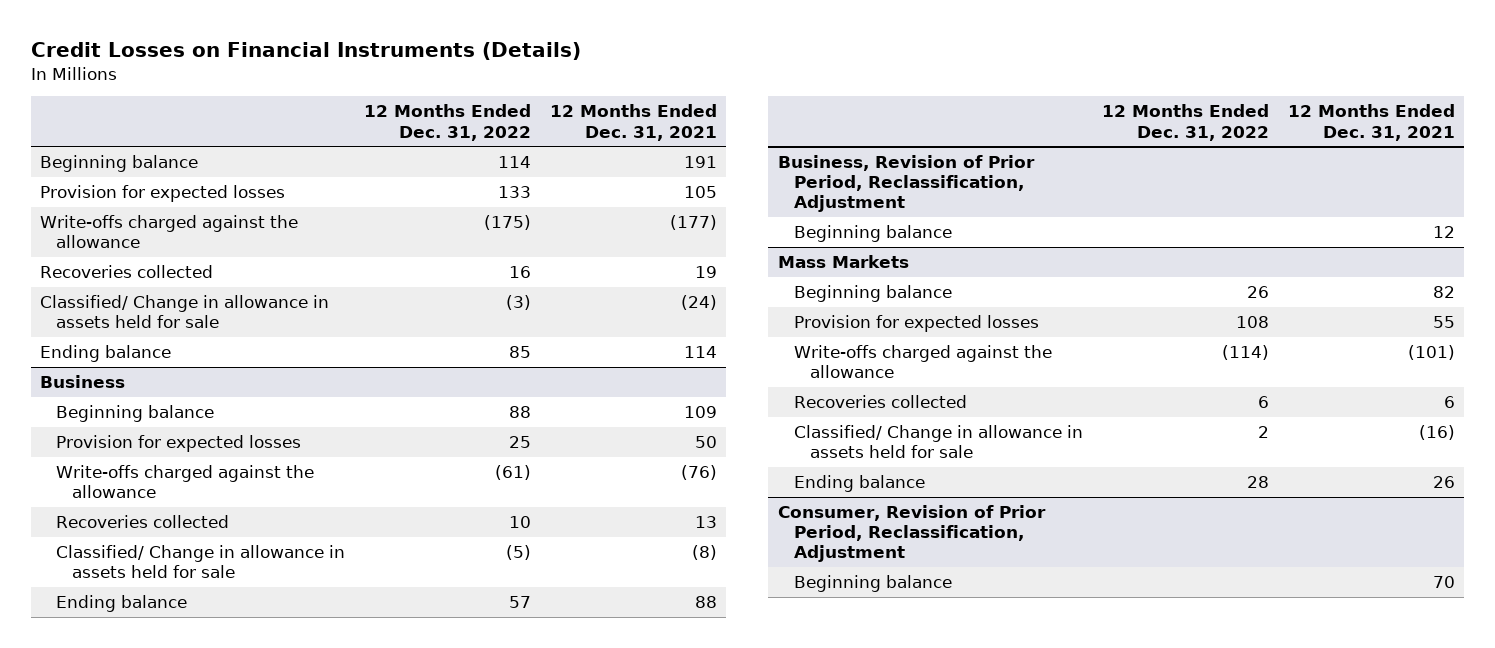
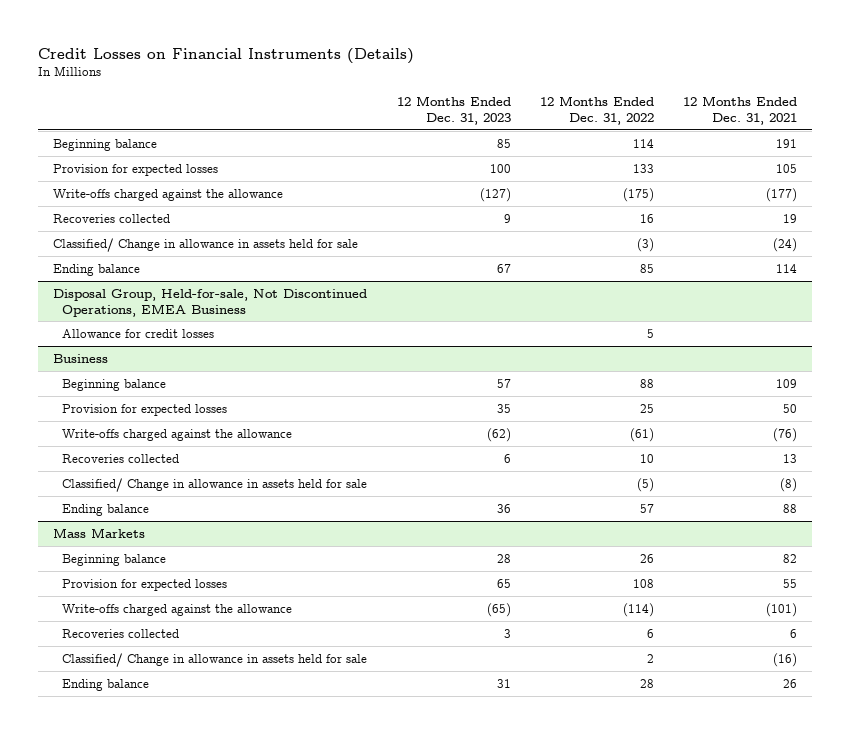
- | 12 Months Ended Dec. 31, 2022 | 12 Months Ended Dec. 31, 2021
+ | 12 Months Ended Dec. 31, 2023 | 12 Months Ended Dec. 31, 2022 | 12 Months Ended Dec. 31, 2021
+ Disposal Group, Held-for-sale, Not Discontinued Operations, EMEA Business
+ Allowance for credit losses | | 5 |
- Business, Revision of Prior Period, Reclassification, Adjustment
- Beginning balance | | 12
- Consumer, Revision of Prior Period, Reclassification, Adjustment
- Beginning balance | | 70

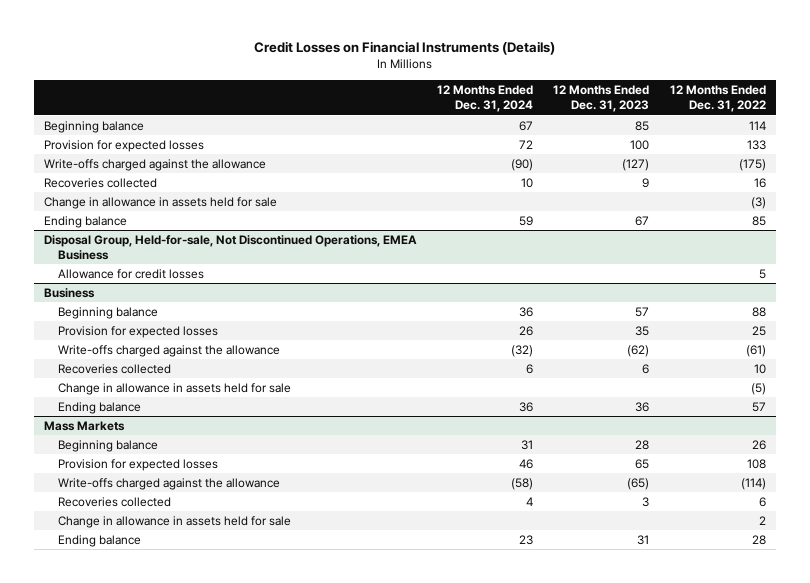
- | 12 Months Ended Dec. 31, 2023 | 12 Months Ended Dec. 31, 2022 | 12 Months Ended Dec. 31, 2021
+ | 12 Months Ended Dec. 31, 2024 | 12 Months Ended Dec. 31, 2023 | 12 Months Ended Dec. 31, 2022
- Classified/ Change in allowance in assets held for sale | | (3) | (24)
+ Change in allowance in assets held for sale | | | (3)
@ Business
- Classified/ Change in allowance in assets held for sale | | (5) | (8)
+ Change in allowance in assets held for sale | | | (5)
@ Mass Markets
- Classified/ Change in allowance in assets held for sale | | 2 | (16)
+ Change in allowance in assets held for sale | | | 2

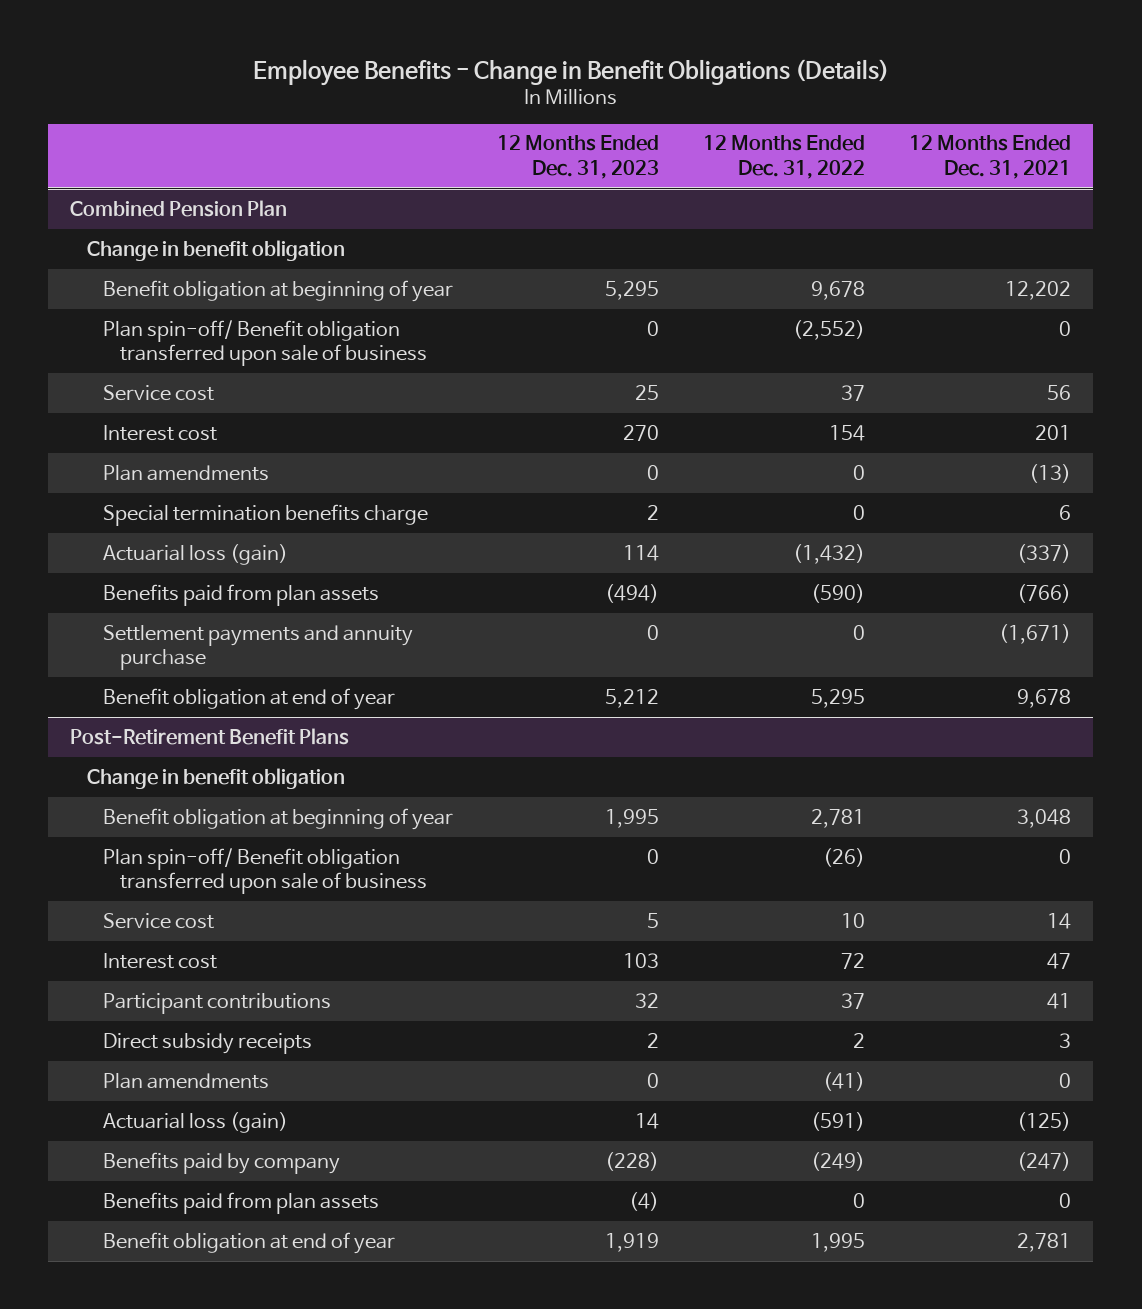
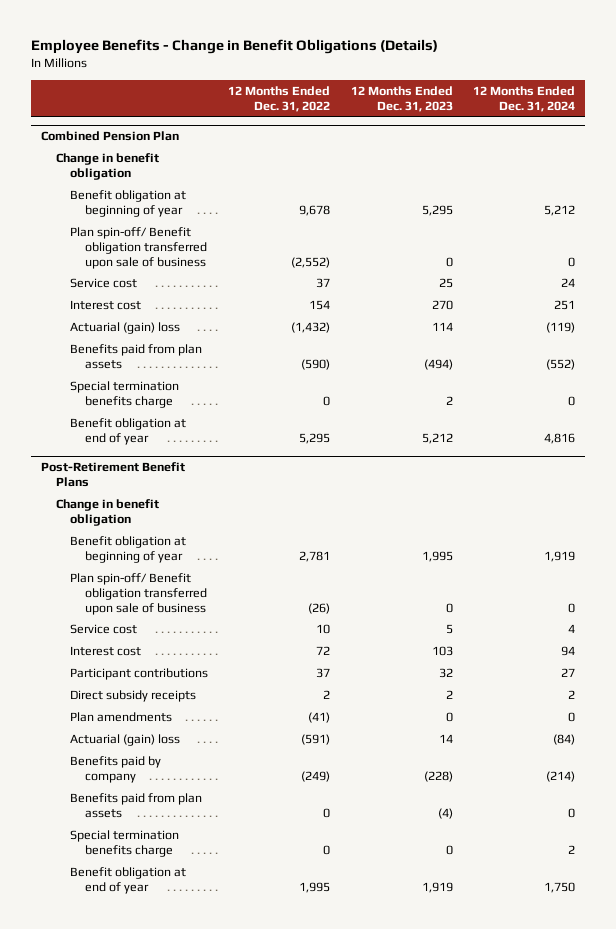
- | 12 Months Ended Dec. 31, 2023 | 12 Months Ended Dec. 31, 2022 | 12 Months Ended Dec. 31, 2021
+ | 12 Months Ended Dec. 31, 2022 | 12 Months Ended Dec. 31, 2023 | 12 Months Ended Dec. 31, 2024
@ Combined Pension Plan
- Plan amendments | 0 | 0 | (13)
- Actuarial loss (gain) | 114 | (1,432) | (337)
+ Actuarial (gain) loss | (1,432) | 114 | (119)
- Settlement payments and annuity purchase | 0 | 0 | (1,671)
moved down: Special termination benefits charge | 0 | 2 | 0
@ Post-Retirement Benefit Plans
- Actuarial loss (gain) | 14 | (591) | (125)
+ Actuarial (gain) loss | (591) | 14 | (84)
+ Special termination benefits charge | 0 | 0 | 2

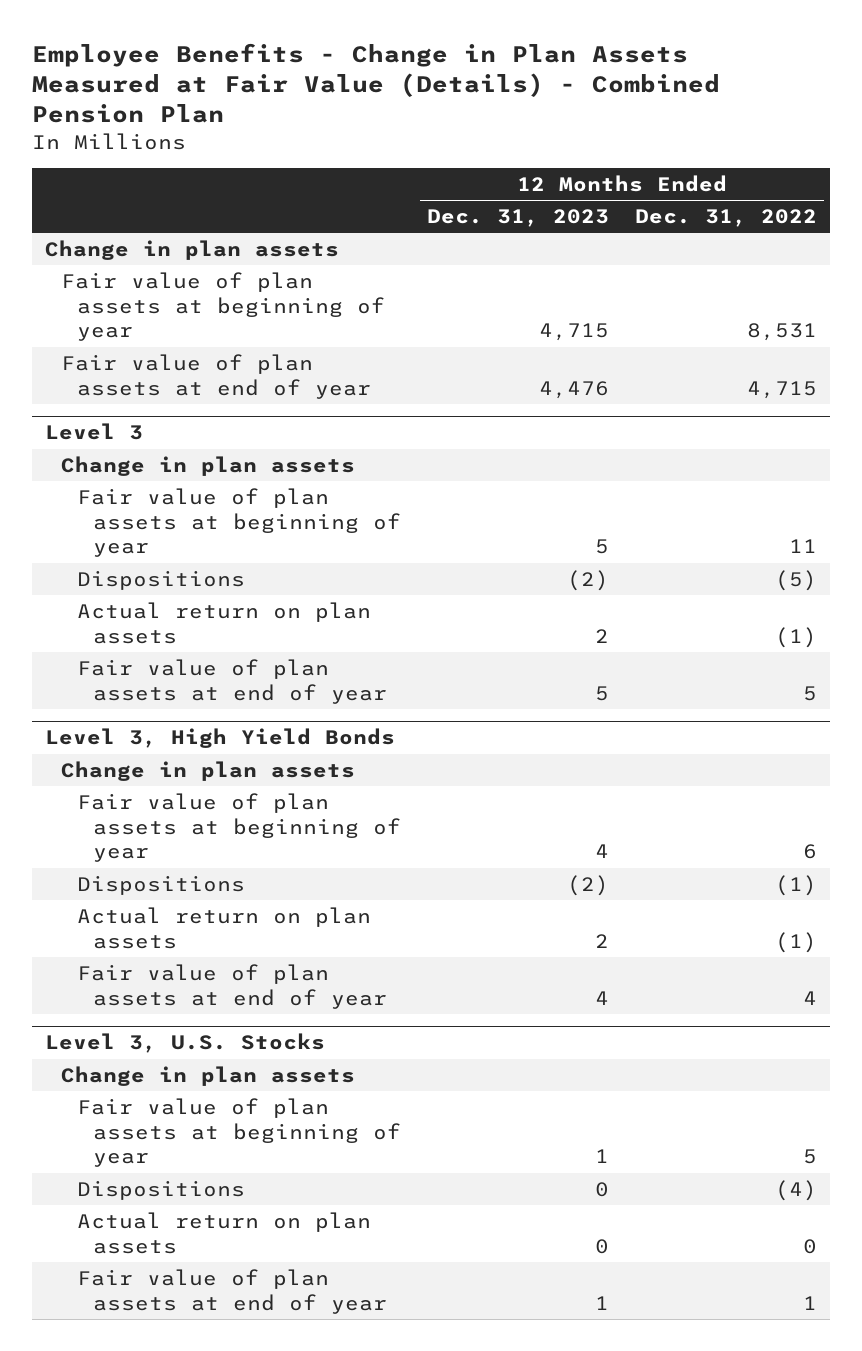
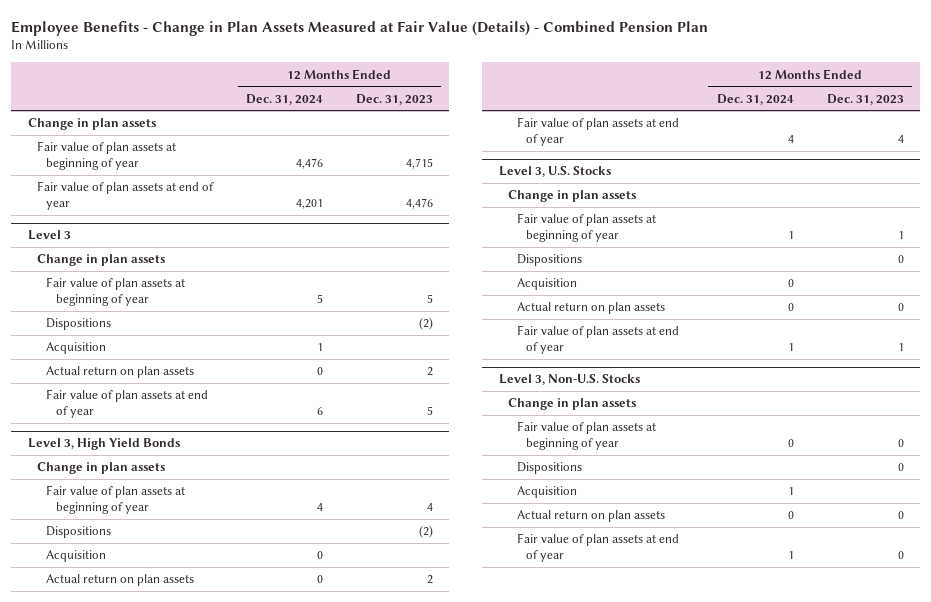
- | 12 Months Ended Dec. 31, 2023 | 12 Months Ended Dec. 31, 2022
+ | 12 Months Ended Dec. 31, 2024 | 12 Months Ended Dec. 31, 2023
@ Level 3
+ Acquisition | 1 |
@ Level 3, High Yield Bonds
+ Acquisition | 0 |
@ Level 3, U.S. Stocks
+ Acquisition | 0 |
+ Level 3, Non-U.S. Stocks
+ Change in plan assets
+ Fair value of plan assets at beginning of year | 0 | 0
+ Dispositions | | 0
+ Acquisition | 1 |
+ Actual return on plan assets | 0 | 0
+ Fair value of plan assets at end of year | 1 | 0

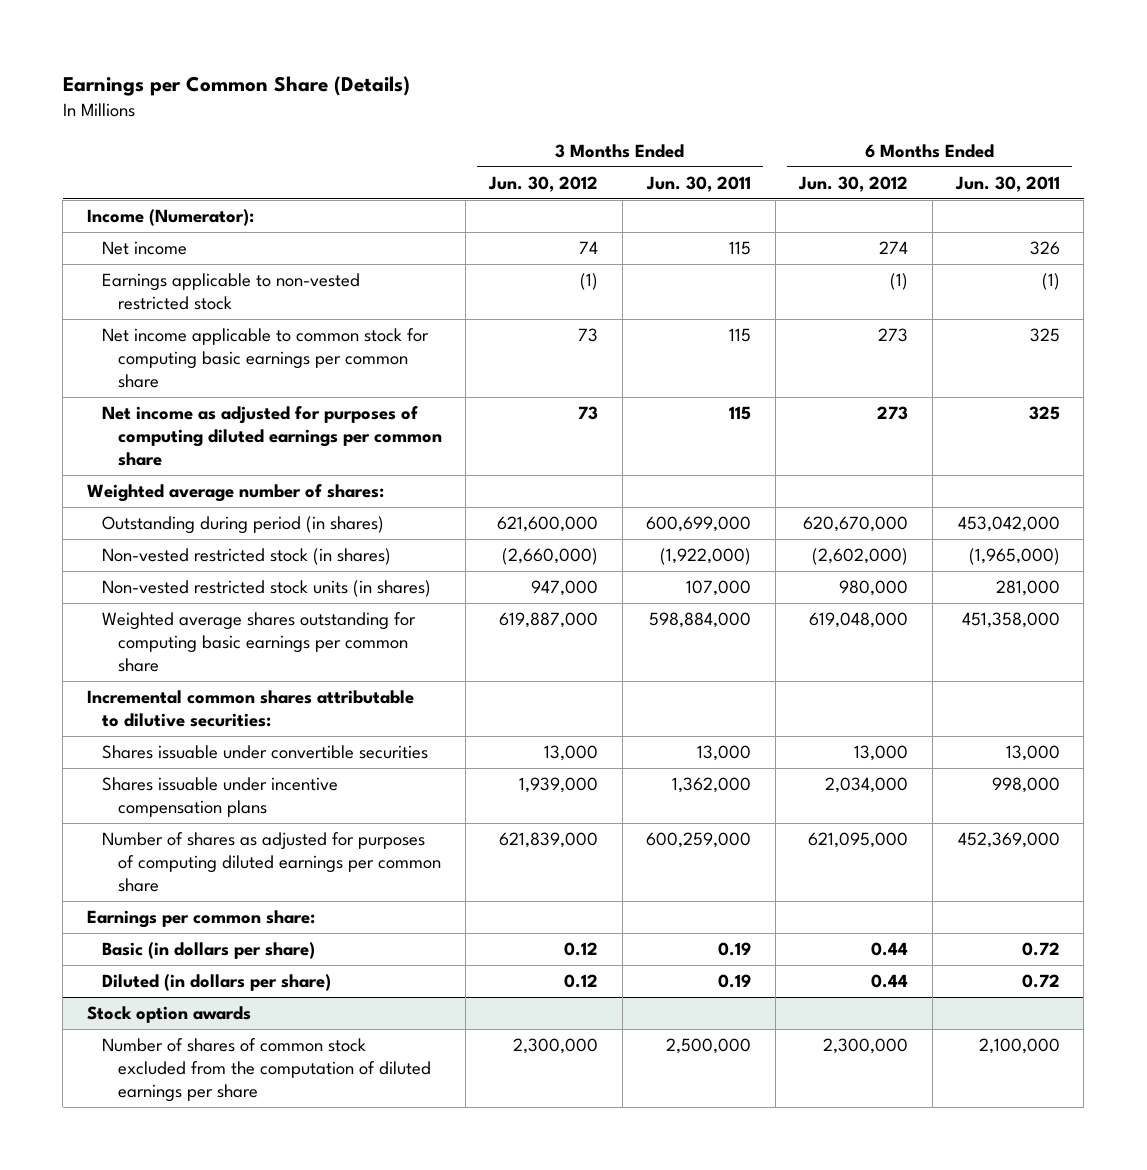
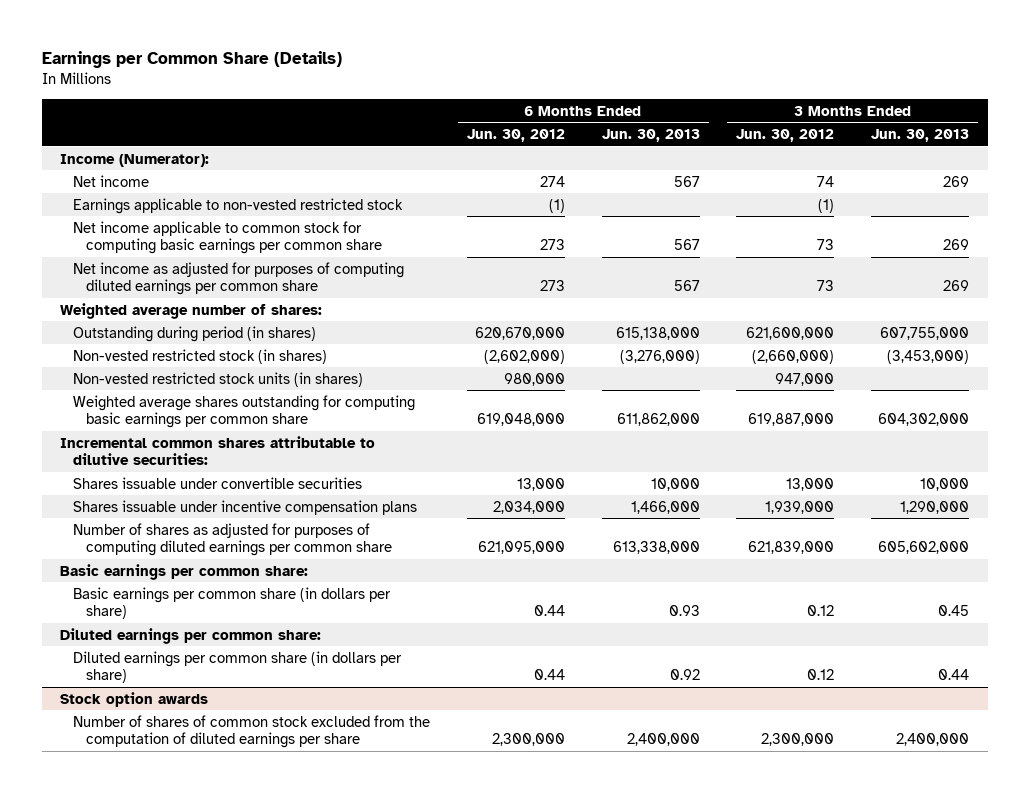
- | 3 Months Ended Jun. 30, 2012 | 3 Months Ended Jun. 30, 2011 | 6 Months Ended Jun. 30, 2012 | 6 Months Ended Jun. 30, 2011
+ | 6 Months Ended Jun. 30, 2012 | 6 Months Ended Jun. 30, 2013 | 3 Months Ended Jun. 30, 2012 | 3 Months Ended Jun. 30, 2013
- Earnings per common share:
- Basic (in dollars per share) | 0.12 | 0.19 | 0.44 | 0.72
- Diluted (in dollars per share) | 0.12 | 0.19 | 0.44 | 0.72
+ Basic earnings per common share:
+ Basic earnings per common share (in dollars per share) | 0.44 | 0.93 | 0.12 | 0.45
+ Diluted earnings per common share:
+ Diluted earnings per common share (in dollars per share) | 0.44 | 0.92 | 0.12 | 0.44

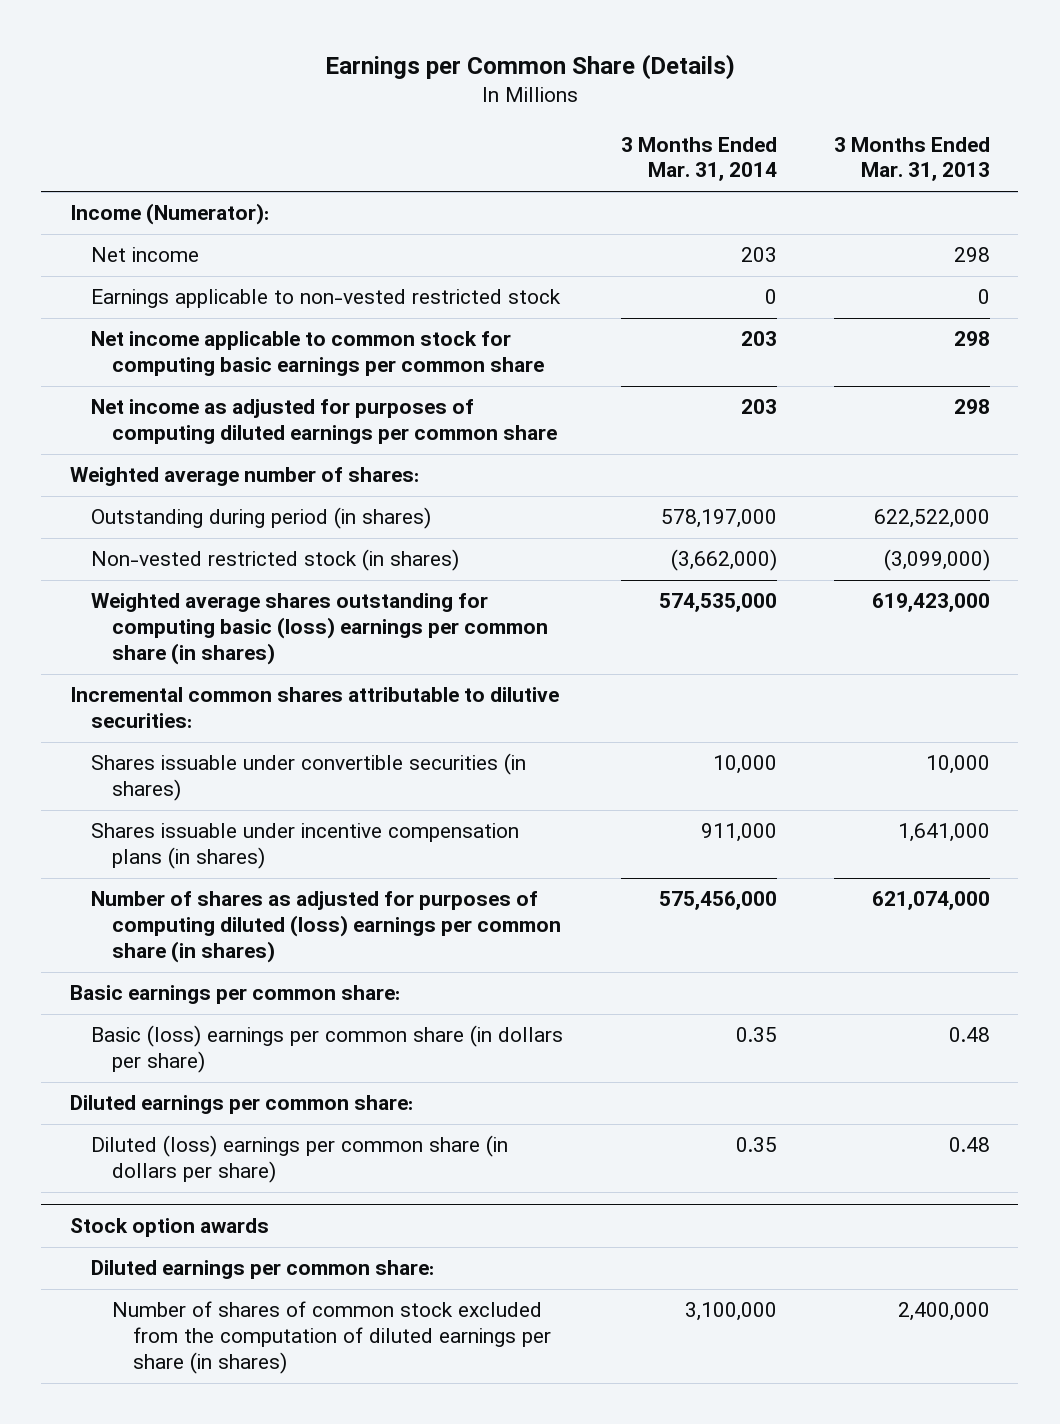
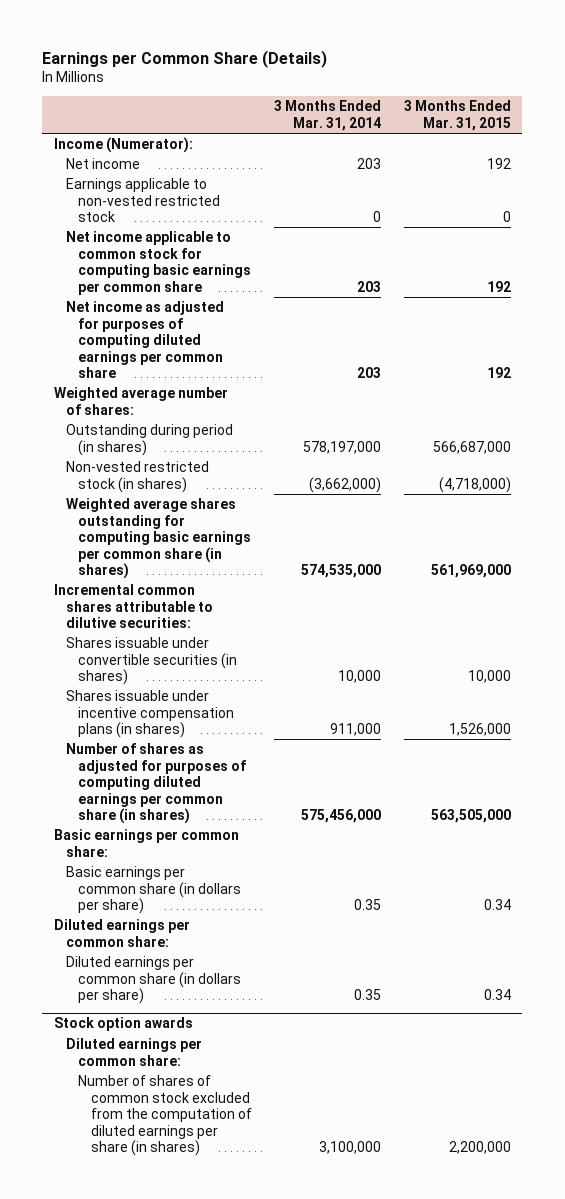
- | 3 Months Ended Mar. 31, 2014 | 3 Months Ended Mar. 31, 2013
+ | 3 Months Ended Mar. 31, 2014 | 3 Months Ended Mar. 31, 2015
- Weighted average shares outstanding for computing basic (loss) earnings per common share (in shares) | 574,535,000 | 619,423,000
+ Weighted average shares outstanding for computing basic earnings per common share (in shares) | 574,535,000 | 561,969,000
- Number of shares as adjusted for purposes of computing diluted (loss) earnings per common share (in shares) | 575,456,000 | 621,074,000
+ Number of shares as adjusted for purposes of computing diluted earnings per common share (in shares) | 575,456,000 | 563,505,000
- Basic (loss) earnings per common share (in dollars per share) | 0.35 | 0.48
+ Basic earnings per common share (in dollars per share) | 0.35 | 0.34
- Diluted (loss) earnings per common share (in dollars per share) | 0.35 | 0.48
+ Diluted earnings per common share (in dollars per share) | 0.35 | 0.34

